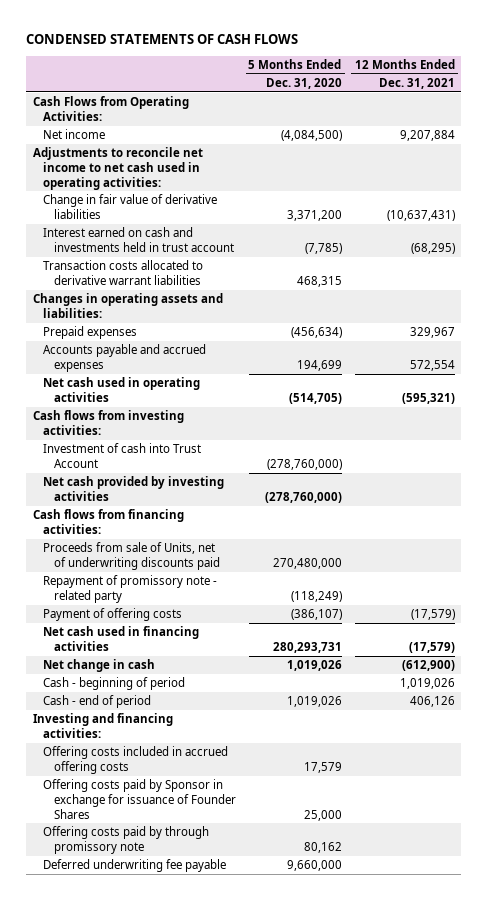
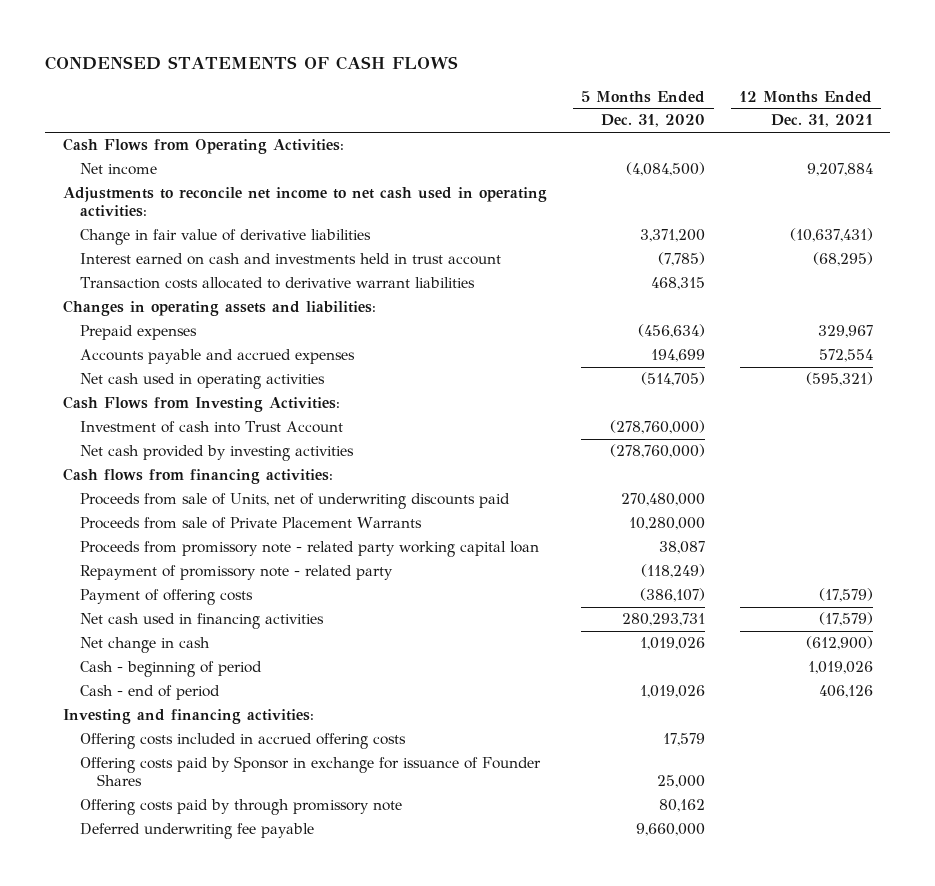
- Cash flows from investing activities:
+ Cash Flows from Investing Activities:
+ Proceeds from sale of Private Placement Warrants | 10,280,000 |
+ Proceeds from promissory note - related party working capital loan | 38,087 |

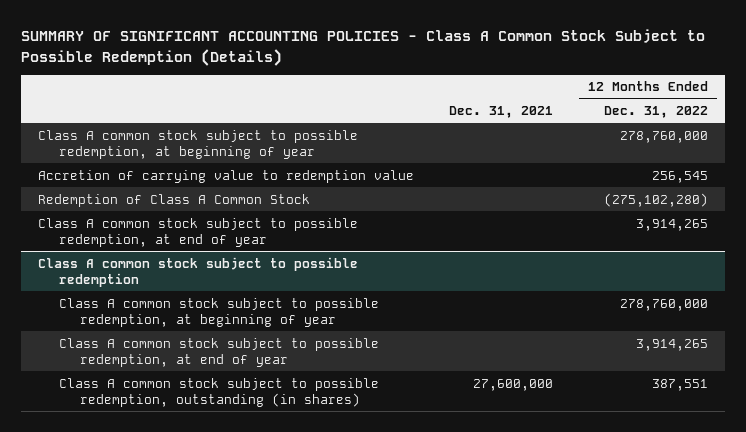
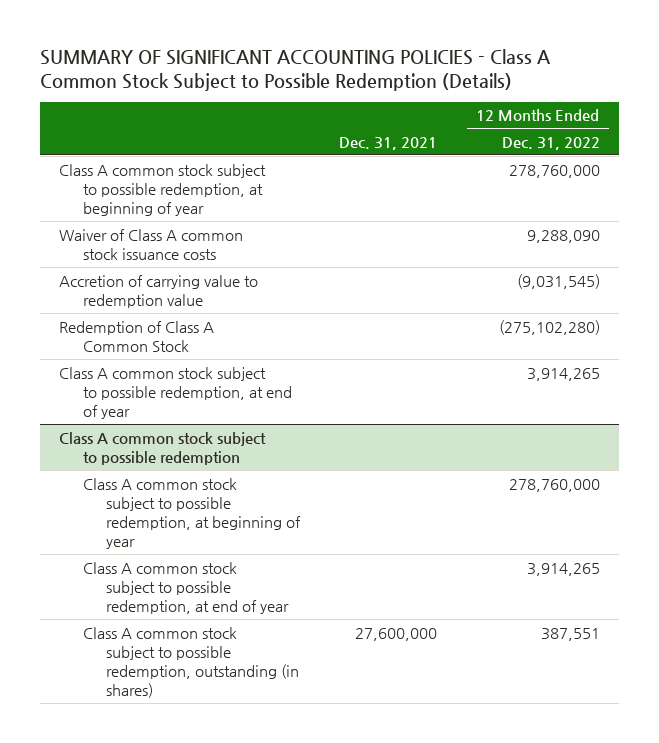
- Accretion of carrying value to redemption value | | 256,545
+ Waiver of Class A common stock issuance costs | | 9,288,090
+ Accretion of carrying value to redemption value | | (9,031,545)

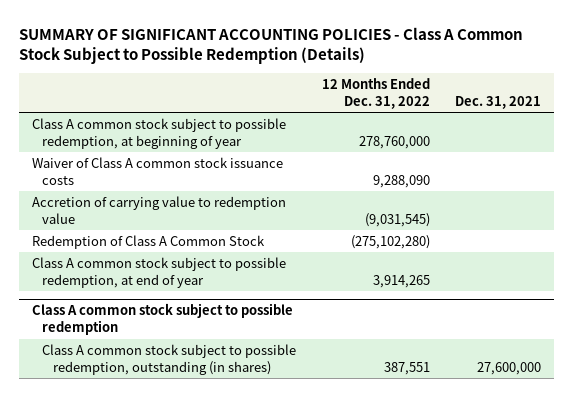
- | Dec. 31, 2021 | 12 Months Ended Dec. 31, 2022
+ | 12 Months Ended Dec. 31, 2022 | Dec. 31, 2021
@ Class A common stock subject to possible redemption
- Class A common stock subject to possible redemption, at beginning of year | | 278,760,000
- Class A common stock subject to possible redemption, at end of year | | 3,914,265

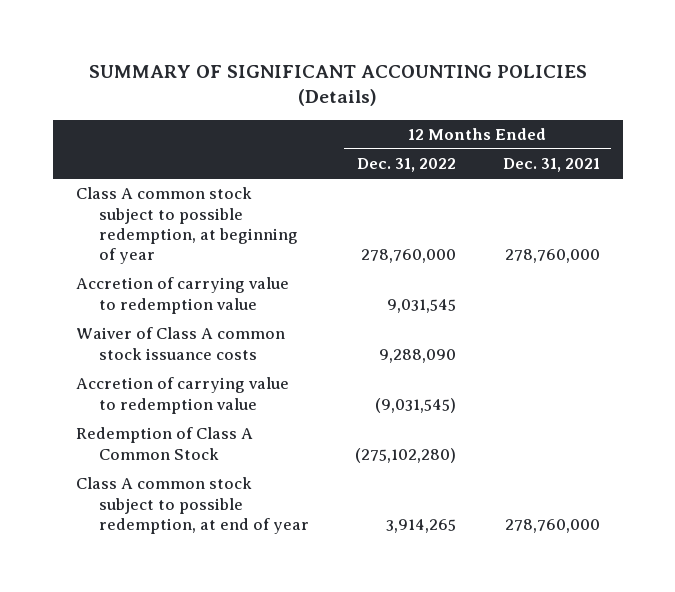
- SUMMARY OF SIGNIFICANT ACCOUNTING POLICIES - Class A Common Stock Subject to Possible Redemption (Details)
+ SUMMARY OF SIGNIFICANT ACCOUNTING POLICIES (Details)
- | 12 Months Ended Dec. 31, 2022 | Dec. 31, 2021
+ | 12 Months Ended Dec. 31, 2022 | 12 Months Ended Dec. 31, 2021
+ Accretion of carrying value to redemption value | 9,031,545 |
- Class A common stock subject to possible redemption
- Class A common stock subject to possible redemption, outstanding (in shares) | 387,551 | 27,600,000

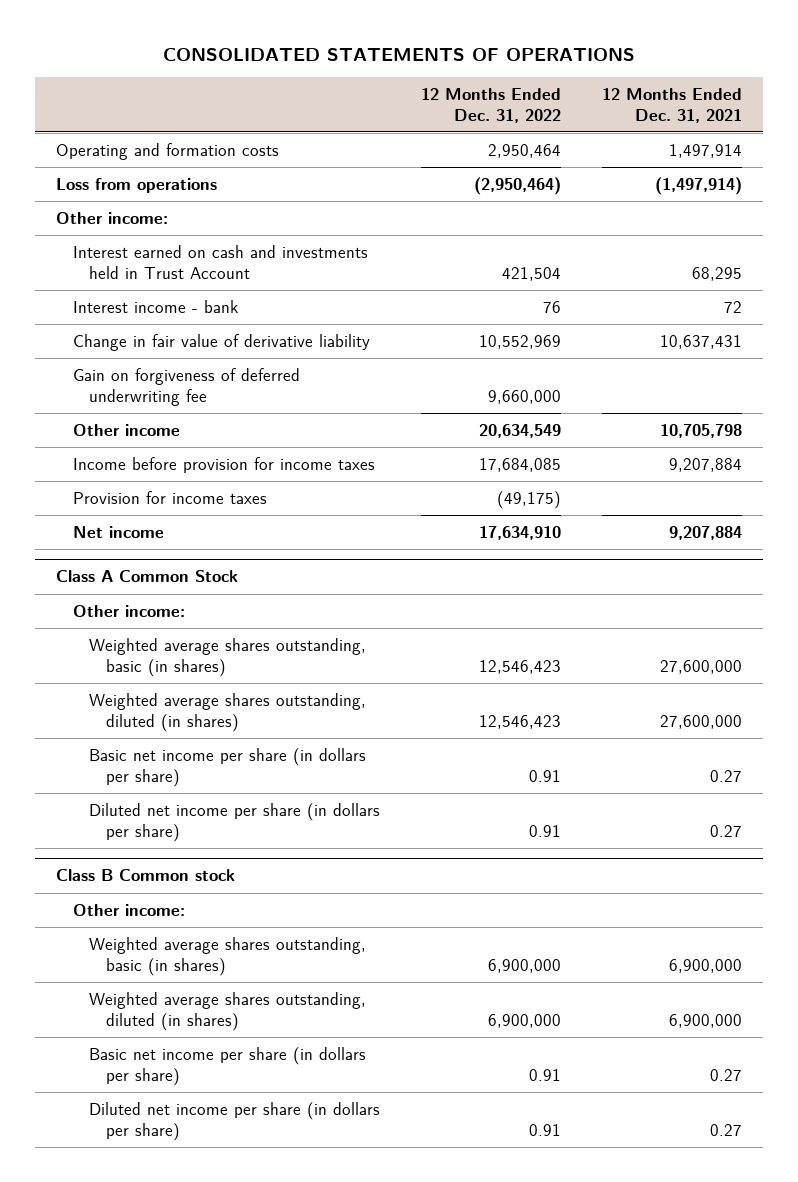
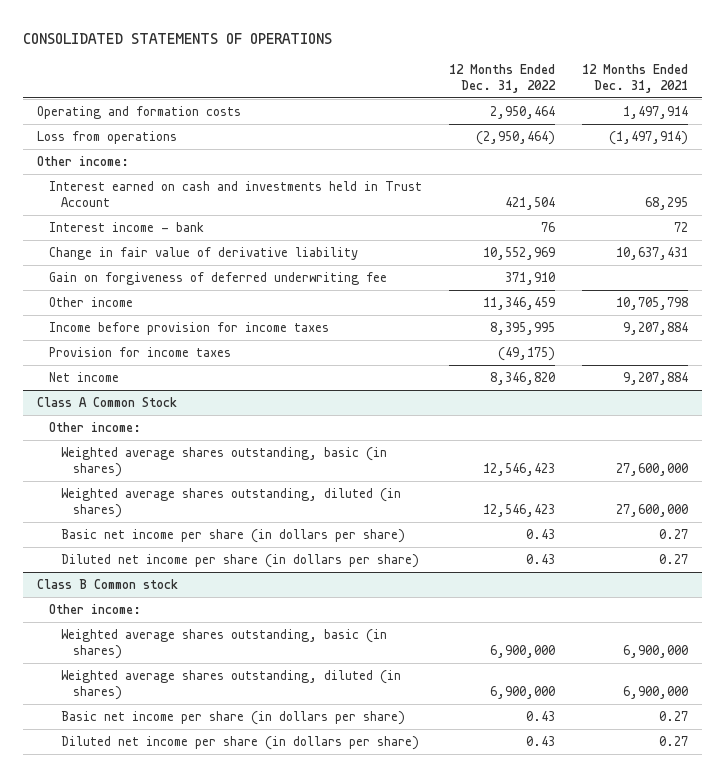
- Gain on forgiveness of deferred underwriting fee | 9,660,000 |
- Other income | 20,634,549 | 10,705,798
- Income before provision for income taxes | 17,684,085 | 9,207,884
+ Gain on forgiveness of deferred underwriting fee | 371,910 |
+ Other income | 11,346,459 | 10,705,798
+ Income before provision for income taxes | 8,395,995 | 9,207,884
- Net income | 17,634,910 | 9,207,884
+ Net income | 8,346,820 | 9,207,884
@ Class A Common Stock
- Basic net income per share (in dollars per share) | 0.91 | 0.27
- Diluted net income per share (in dollars per share) | 0.91 | 0.27
+ Basic net income per share (in dollars per share) | 0.43 | 0.27
+ Diluted net income per share (in dollars per share) | 0.43 | 0.27
@ Class B Common stock
- Basic net income per share (in dollars per share) | 0.91 | 0.27
- Diluted net income per share (in dollars per share) | 0.91 | 0.27
+ Basic net income per share (in dollars per share) | 0.43 | 0.27
+ Diluted net income per share (in dollars per share) | 0.43 | 0.27

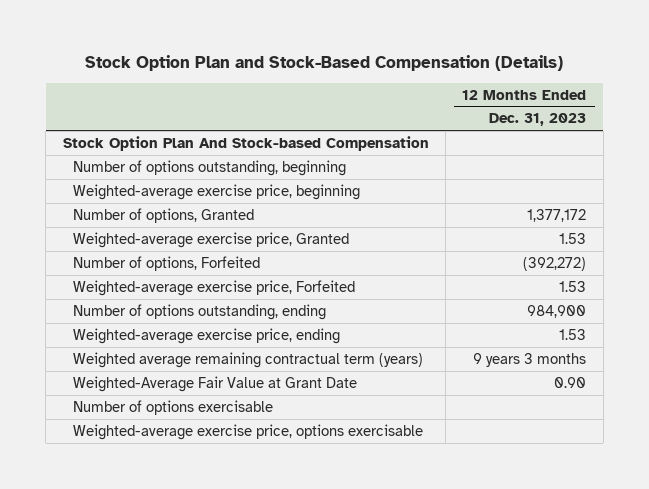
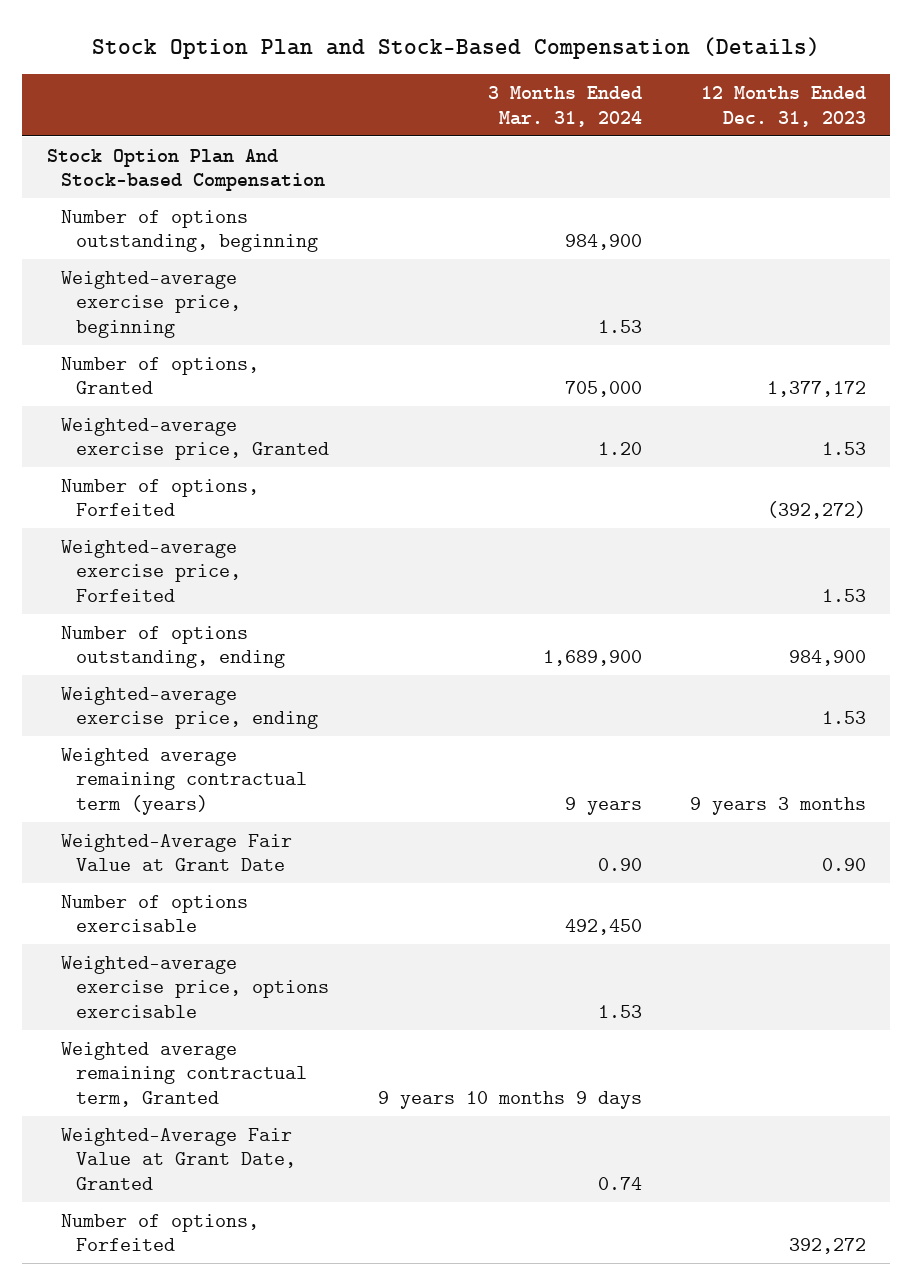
- | 12 Months Ended Dec. 31, 2023
+ | 3 Months Ended Mar. 31, 2024 | 12 Months Ended Dec. 31, 2023
+ Weighted average remaining contractual term, Granted | 9 years 10 months 9 days |
+ Weighted-Average Fair Value at Grant Date, Granted | 0.74 |
+ Number of options, Forfeited | | 392,272

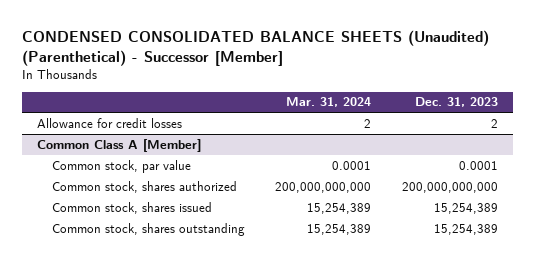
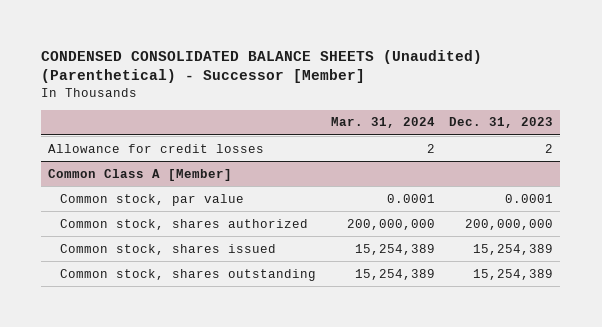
@ Common Class A [Member]
- Common stock, shares authorized | 200,000,000,000 | 200,000,000,000
+ Common stock, shares authorized | 200,000,000 | 200,000,000

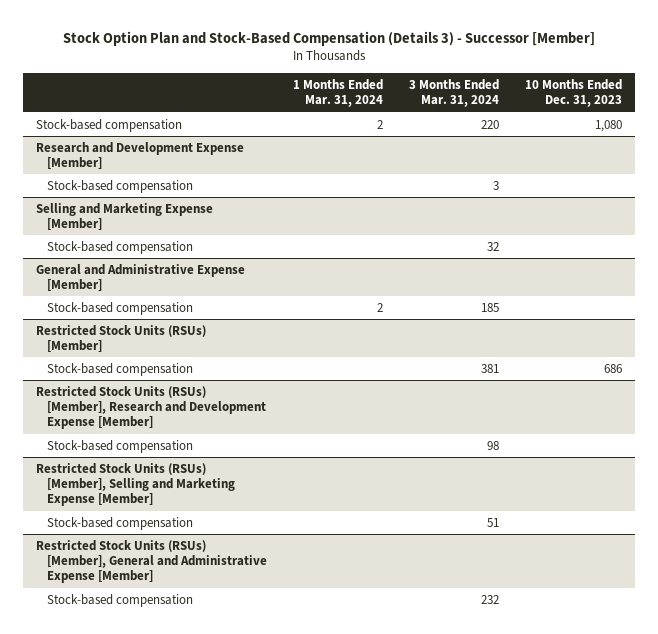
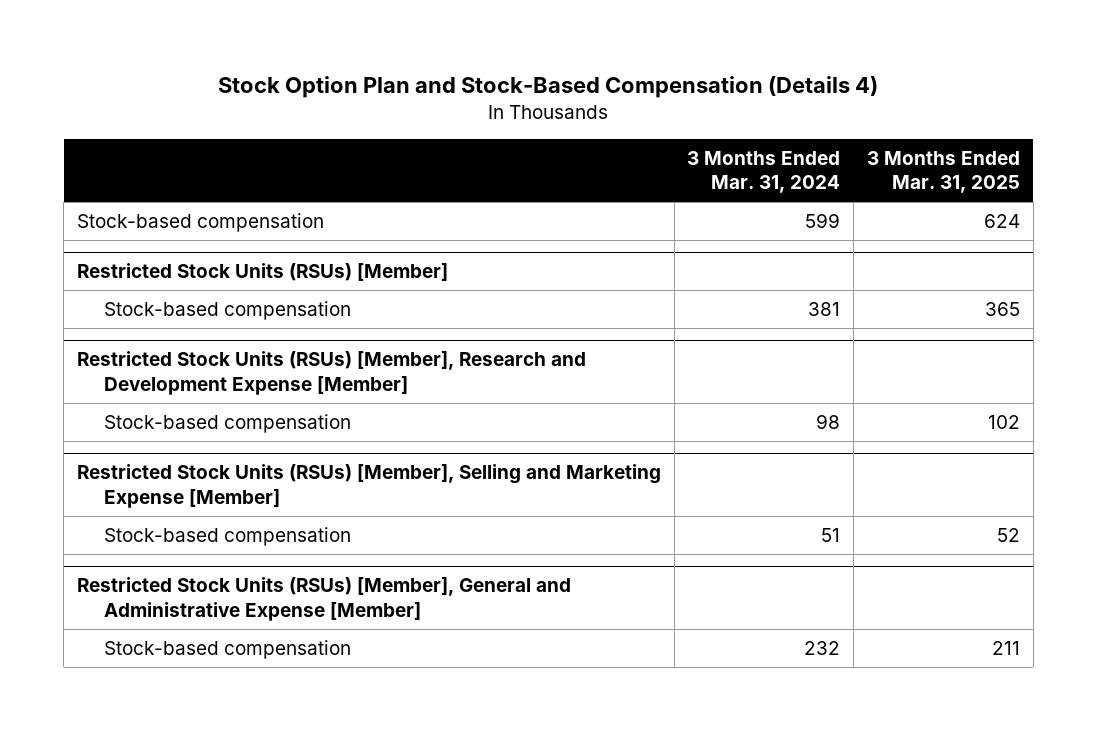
- Stock Option Plan and Stock-Based Compensation (Details 3) - Successor [Member]
+ Stock Option Plan and Stock-Based Compensation (Details 4)
- | 1 Months Ended Mar. 31, 2024 | 3 Months Ended Mar. 31, 2024 | 10 Months Ended Dec. 31, 2023
+ | 3 Months Ended Mar. 31, 2024 | 3 Months Ended Mar. 31, 2025
- Stock-based compensation | 2 | 220 | 1,080
- Research and Development Expense [Member]
- Stock-based compensation | | 3 |
- Selling and Marketing Expense [Member]
- Stock-based compensation | | 32 |
- General and Administrative Expense [Member]
- Stock-based compensation | 2 | 185 |
+ Stock-based compensation | 599 | 624

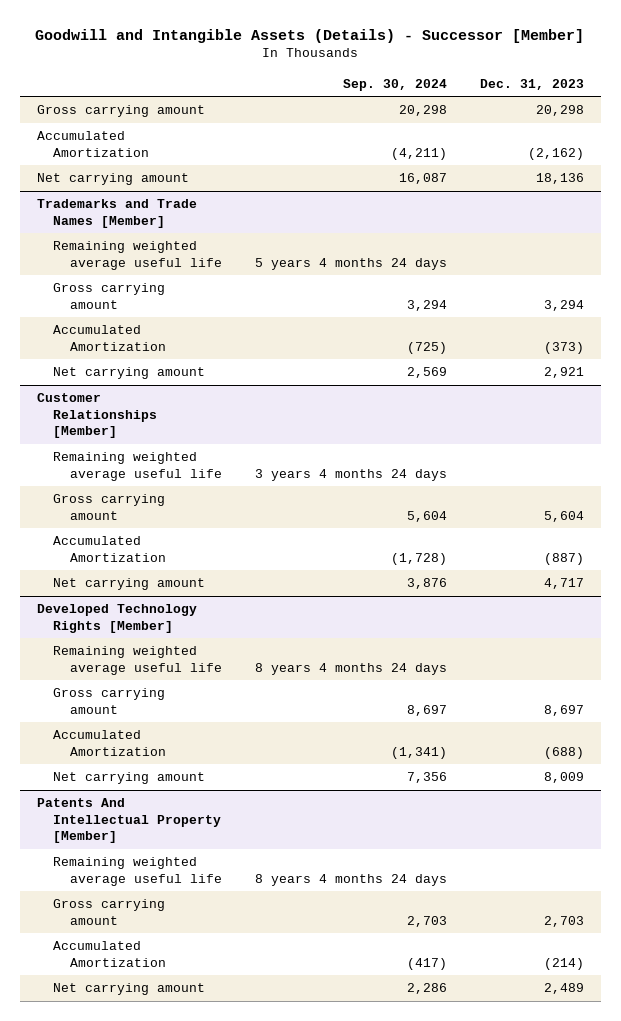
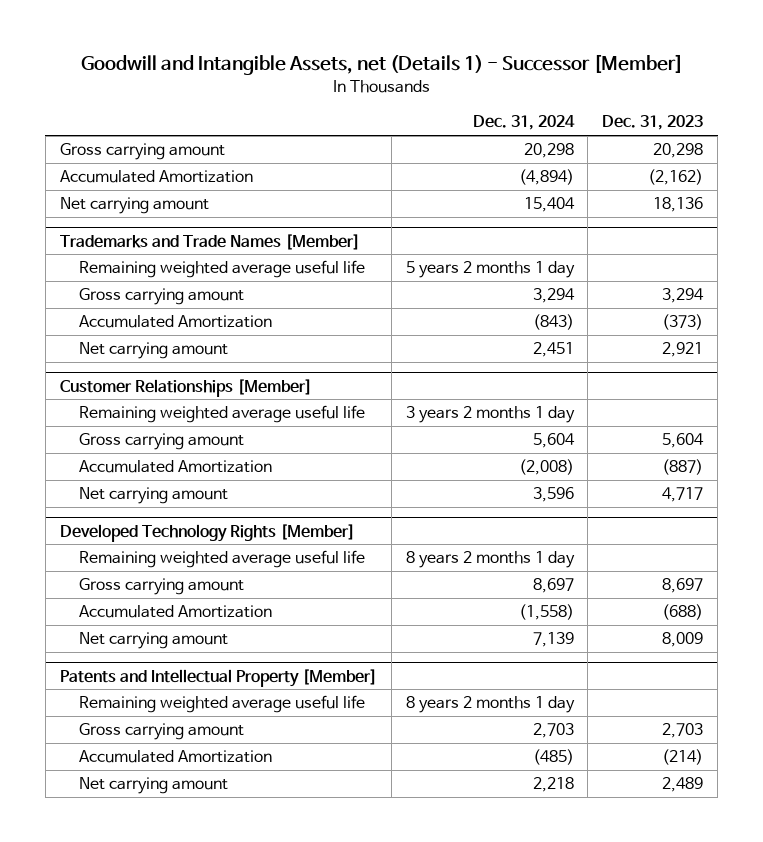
- Goodwill and Intangible Assets (Details) - Successor [Member]
+ Goodwill and Intangible Assets, net (Details 1) - Successor [Member]
- | Sep. 30, 2024 | Dec. 31, 2023
+ | Dec. 31, 2024 | Dec. 31, 2023
- Patents And Intellectual Property [Member]
+ Patents and Intellectual Property [Member]

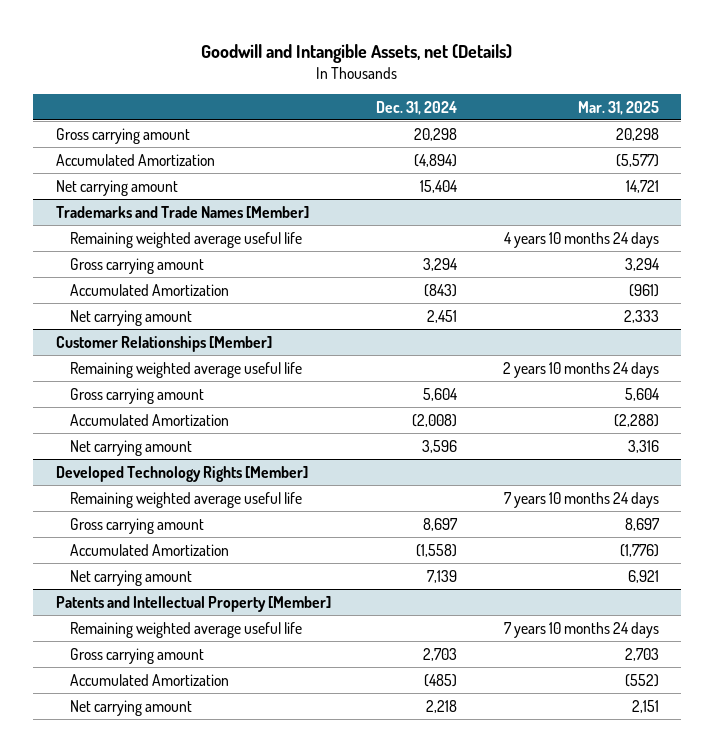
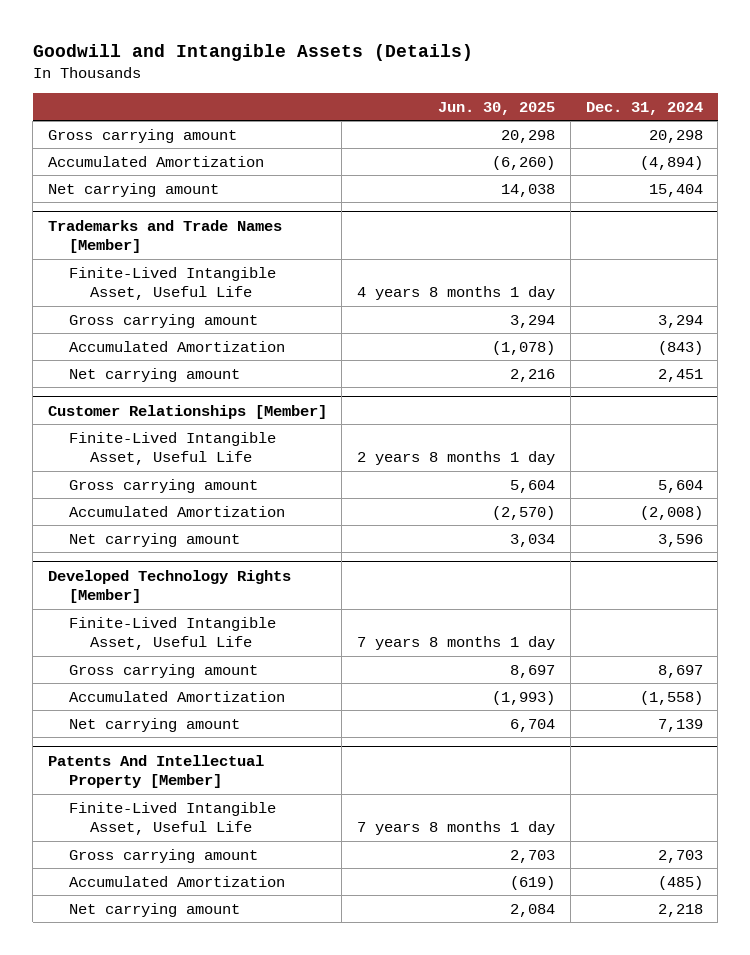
- Goodwill and Intangible Assets, net (Details)
+ Goodwill and Intangible Assets (Details)
- | Dec. 31, 2024 | Mar. 31, 2025
+ | Jun. 30, 2025 | Dec. 31, 2024
@ Trademarks and Trade Names [Member]
- Remaining weighted average useful life | | 4 years 10 months 24 days
+ Finite-Lived Intangible Asset, Useful Life | 4 years 8 months 1 day |
@ Customer Relationships [Member]
- Remaining weighted average useful life | | 2 years 10 months 24 days
+ Finite-Lived Intangible Asset, Useful Life | 2 years 8 months 1 day |
@ Developed Technology Rights [Member]
- Remaining weighted average useful life | | 7 years 10 months 24 days
+ Finite-Lived Intangible Asset, Useful Life | 7 years 8 months 1 day |
- Patents and Intellectual Property [Member]
- Remaining weighted average useful life | | 7 years 10 months 24 days
+ Patents And Intellectual Property [Member]
+ Finite-Lived Intangible Asset, Useful Life | 7 years 8 months 1 day |

